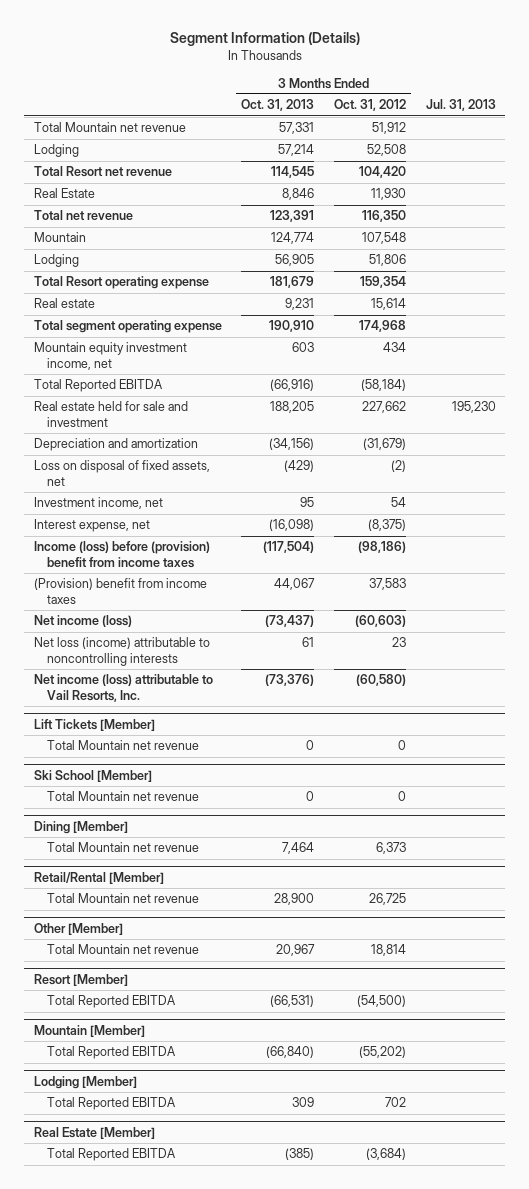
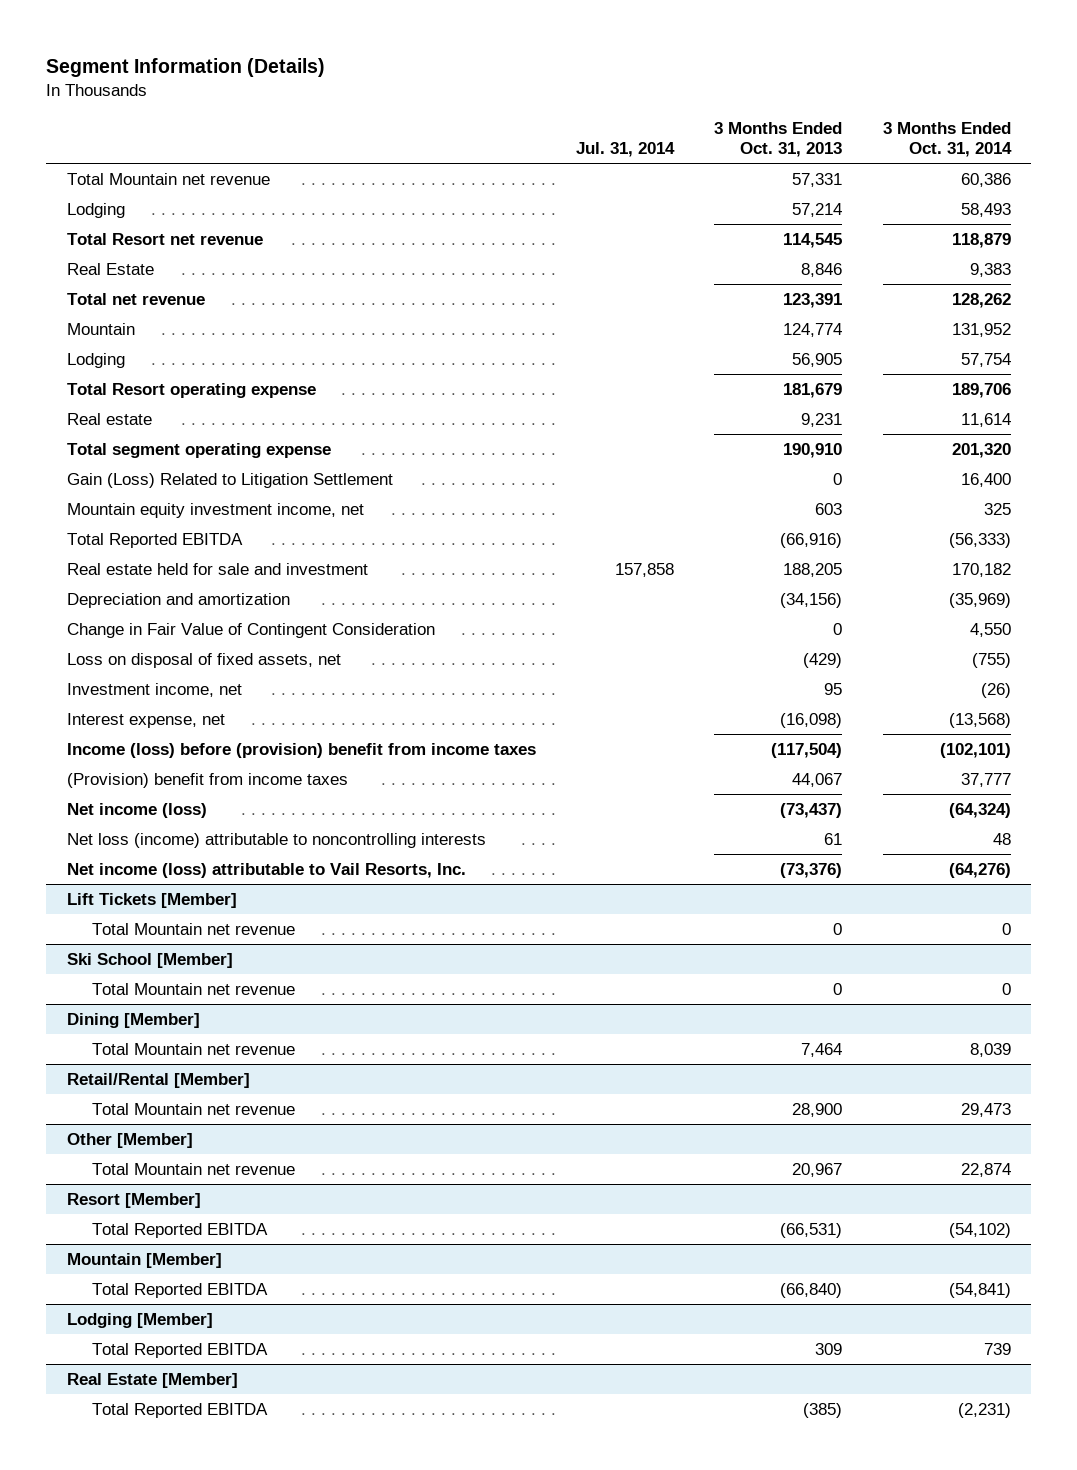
- | 3 Months Ended Oct. 31, 2013 | 3 Months Ended Oct. 31, 2012 | Jul. 31, 2013
+ | Jul. 31, 2014 | 3 Months Ended Oct. 31, 2013 | 3 Months Ended Oct. 31, 2014
+ Gain (Loss) Related to Litigation Settlement | | 0 | 16,400
+ Change in Fair Value of Contingent Consideration | | 0 | 4,550

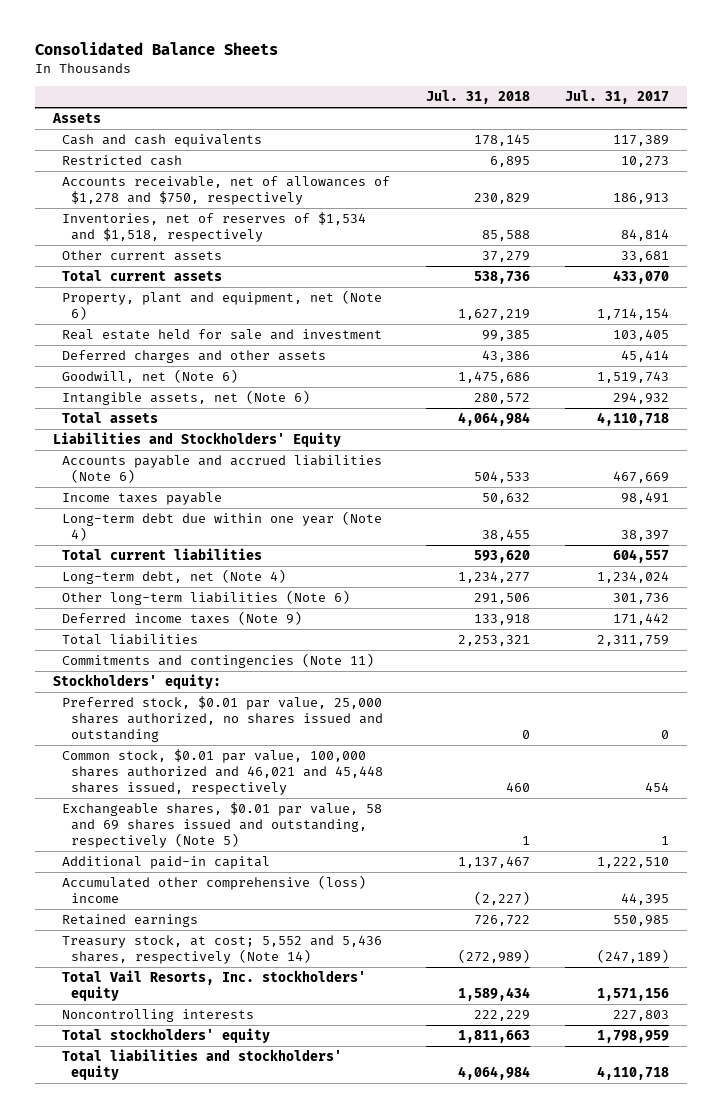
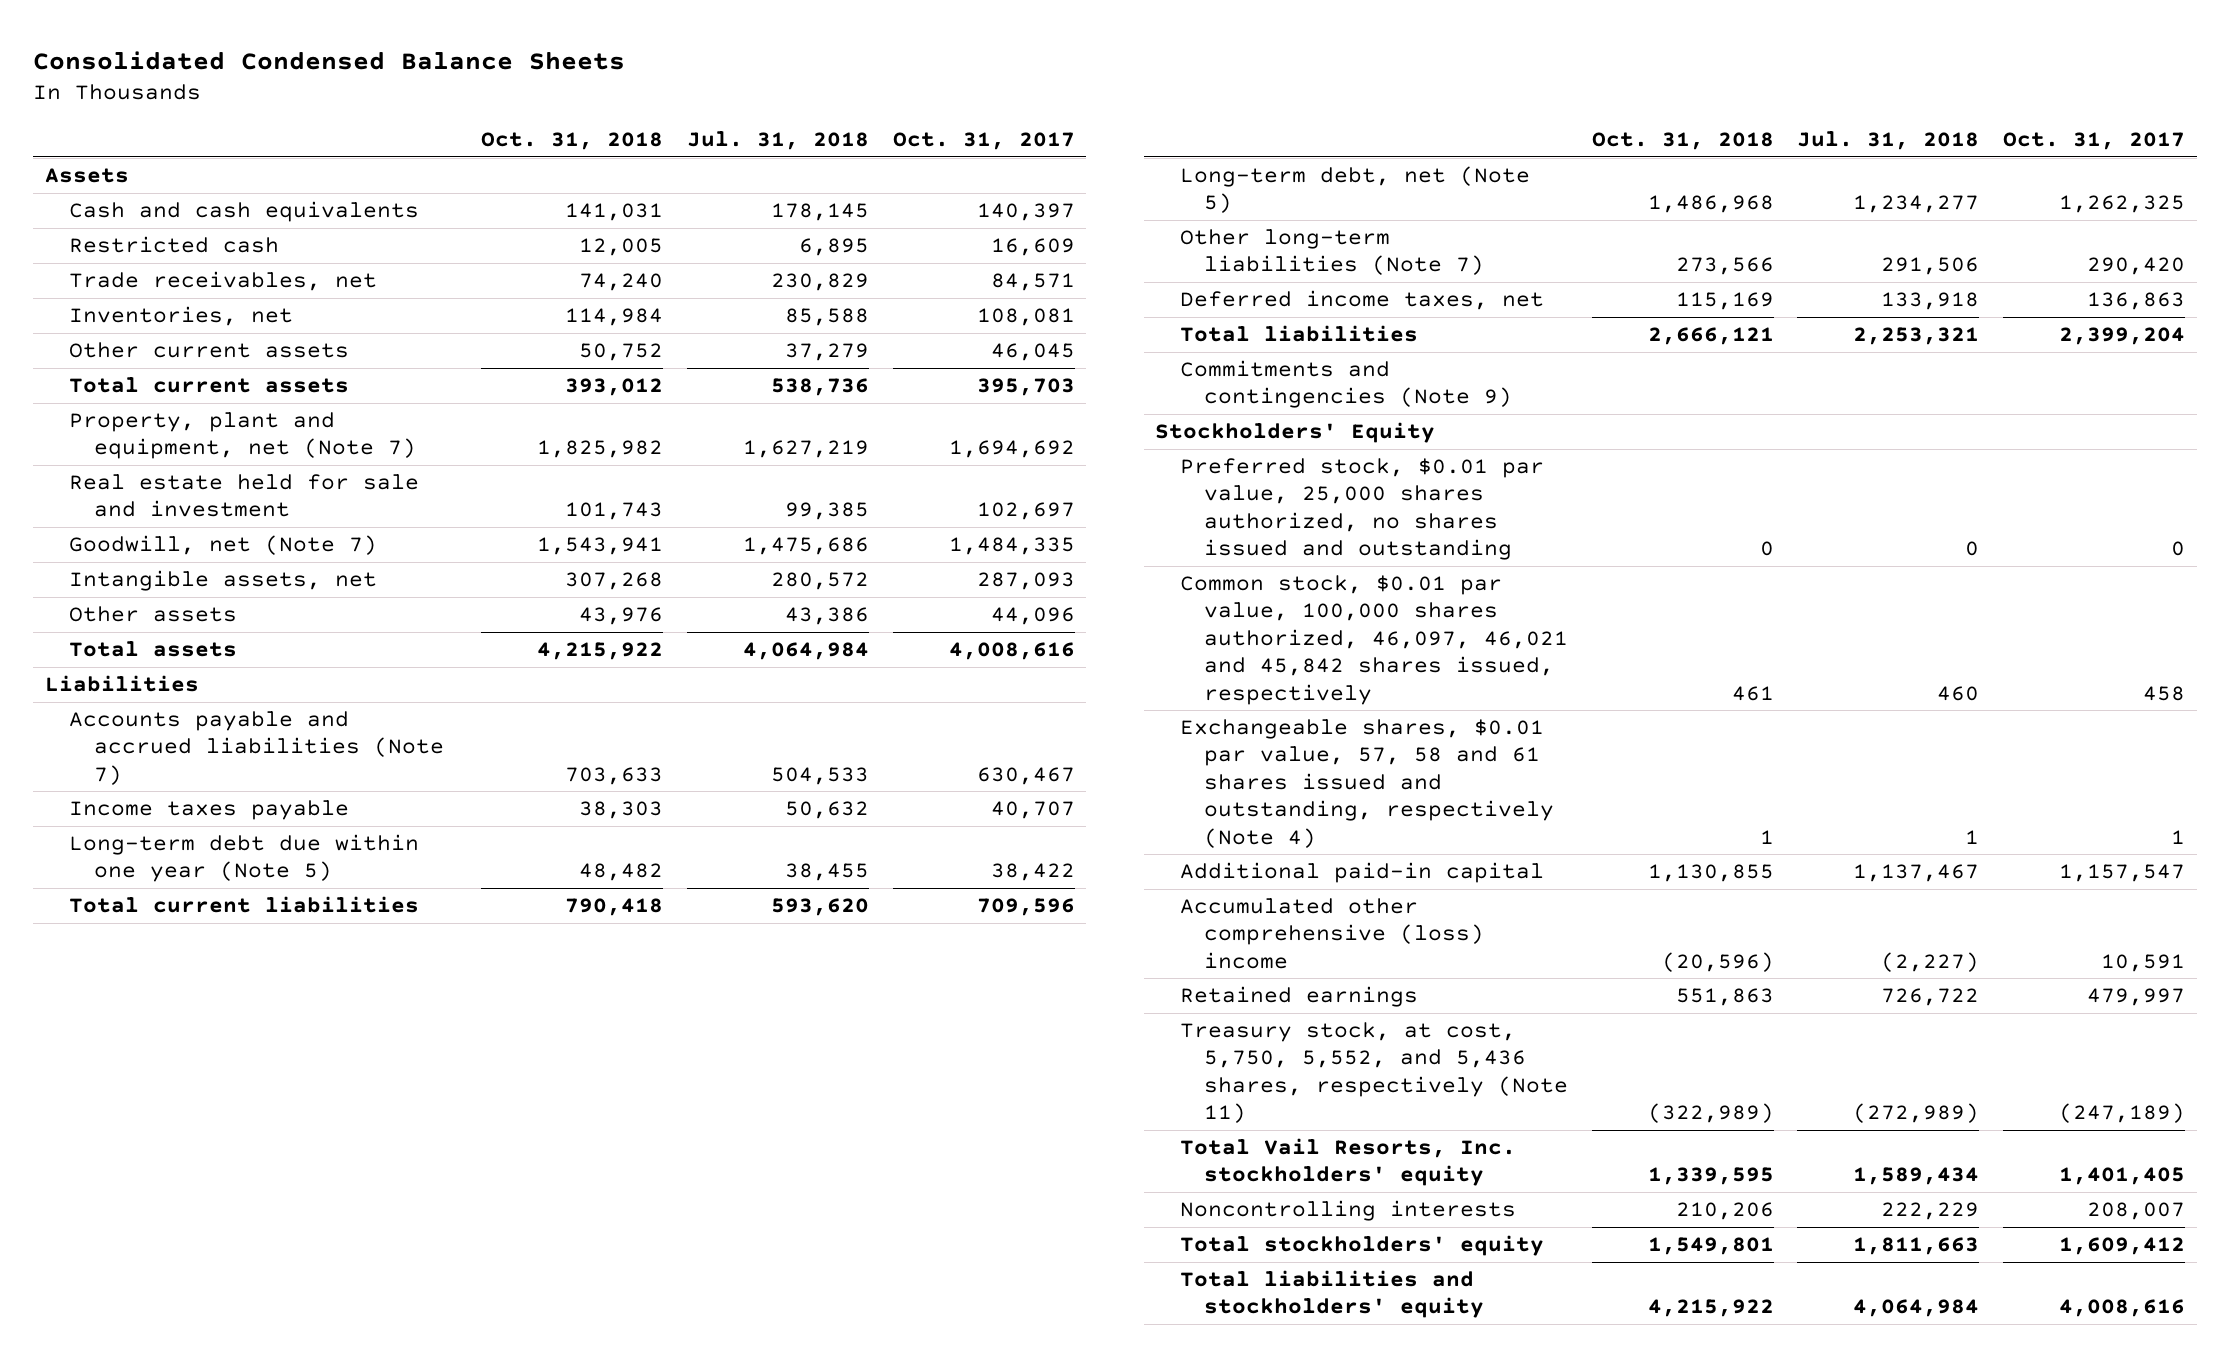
- Consolidated Balance Sheets
+ Consolidated Condensed Balance Sheets
- | Jul. 31, 2018 | Jul. 31, 2017
+ | Oct. 31, 2018 | Jul. 31, 2018 | Oct. 31, 2017
- Accounts receivable, net of allowances of $1,278 and $750, respectively | 230,829 | 186,913
- Inventories, net of reserves of $1,534 and $1,518, respectively | 85,588 | 84,814
+ Trade receivables, net | 74,240 | 230,829 | 84,571
+ Inventories, net | 114,984 | 85,588 | 108,081
- Property, plant and equipment, net (Note 6) | 1,627,219 | 1,714,154
+ Property, plant and equipment, net (Note 7) | 1,825,982 | 1,627,219 | 1,694,692
- Deferred charges and other assets | 43,386 | 45,414
- Goodwill, net (Note 6) | 1,475,686 | 1,519,743
- Intangible assets, net (Note 6) | 280,572 | 294,932
+ Goodwill, net (Note 7) | 1,543,941 | 1,475,686 | 1,484,335
+ Intangible assets, net | 307,268 | 280,572 | 287,093
+ Other assets | 43,976 | 43,386 | 44,096
- Liabilities and Stockholders' Equity
- Accounts payable and accrued liabilities (Note 6) | 504,533 | 467,669
+ Liabilities
+ Accounts payable and accrued liabilities (Note 7) | 703,633 | 504,533 | 630,467
- Long-term debt due within one year (Note 4) | 38,455 | 38,397
+ Long-term debt due within one year (Note 5) | 48,482 | 38,455 | 38,422
- Long-term debt, net (Note 4) | 1,234,277 | 1,234,024
- Other long-term liabilities (Note 6) | 291,506 | 301,736
- Deferred income taxes (Note 9) | 133,918 | 171,442
+ Long-term debt, net (Note 5) | 1,486,968 | 1,234,277 | 1,262,325
+ Other long-term liabilities (Note 7) | 273,566 | 291,506 | 290,420
+ Deferred income taxes, net | 115,169 | 133,918 | 136,863
- Commitments and contingencies (Note 11)
- Stockholders' equity:
+ Commitments and contingencies (Note 9)
+ Stockholders' Equity
- Common stock, $0.01 par value, 100,000 shares authorized and 46,021 and 45,448 shares issued, respectively | 460 | 454
- Exchangeable shares, $0.01 par value, 58 and 69 shares issued and outstanding, respectively (Note 5) | 1 | 1
+ Common stock, $0.01 par value, 100,000 shares authorized, 46,097, 46,021 and 45,842 shares issued, respectively | 461 | 460 | 458
+ Exchangeable shares, $0.01 par value, 57, 58 and 61 shares issued and outstanding, respectively (Note 4) | 1 | 1 | 1
- Treasury stock, at cost; 5,552 and 5,436 shares, respectively (Note 14) | (272,989) | (247,189)
+ Treasury stock, at cost, 5,750, 5,552, and 5,436 shares, respectively (Note 11) | (322,989) | (272,989) | (247,189)

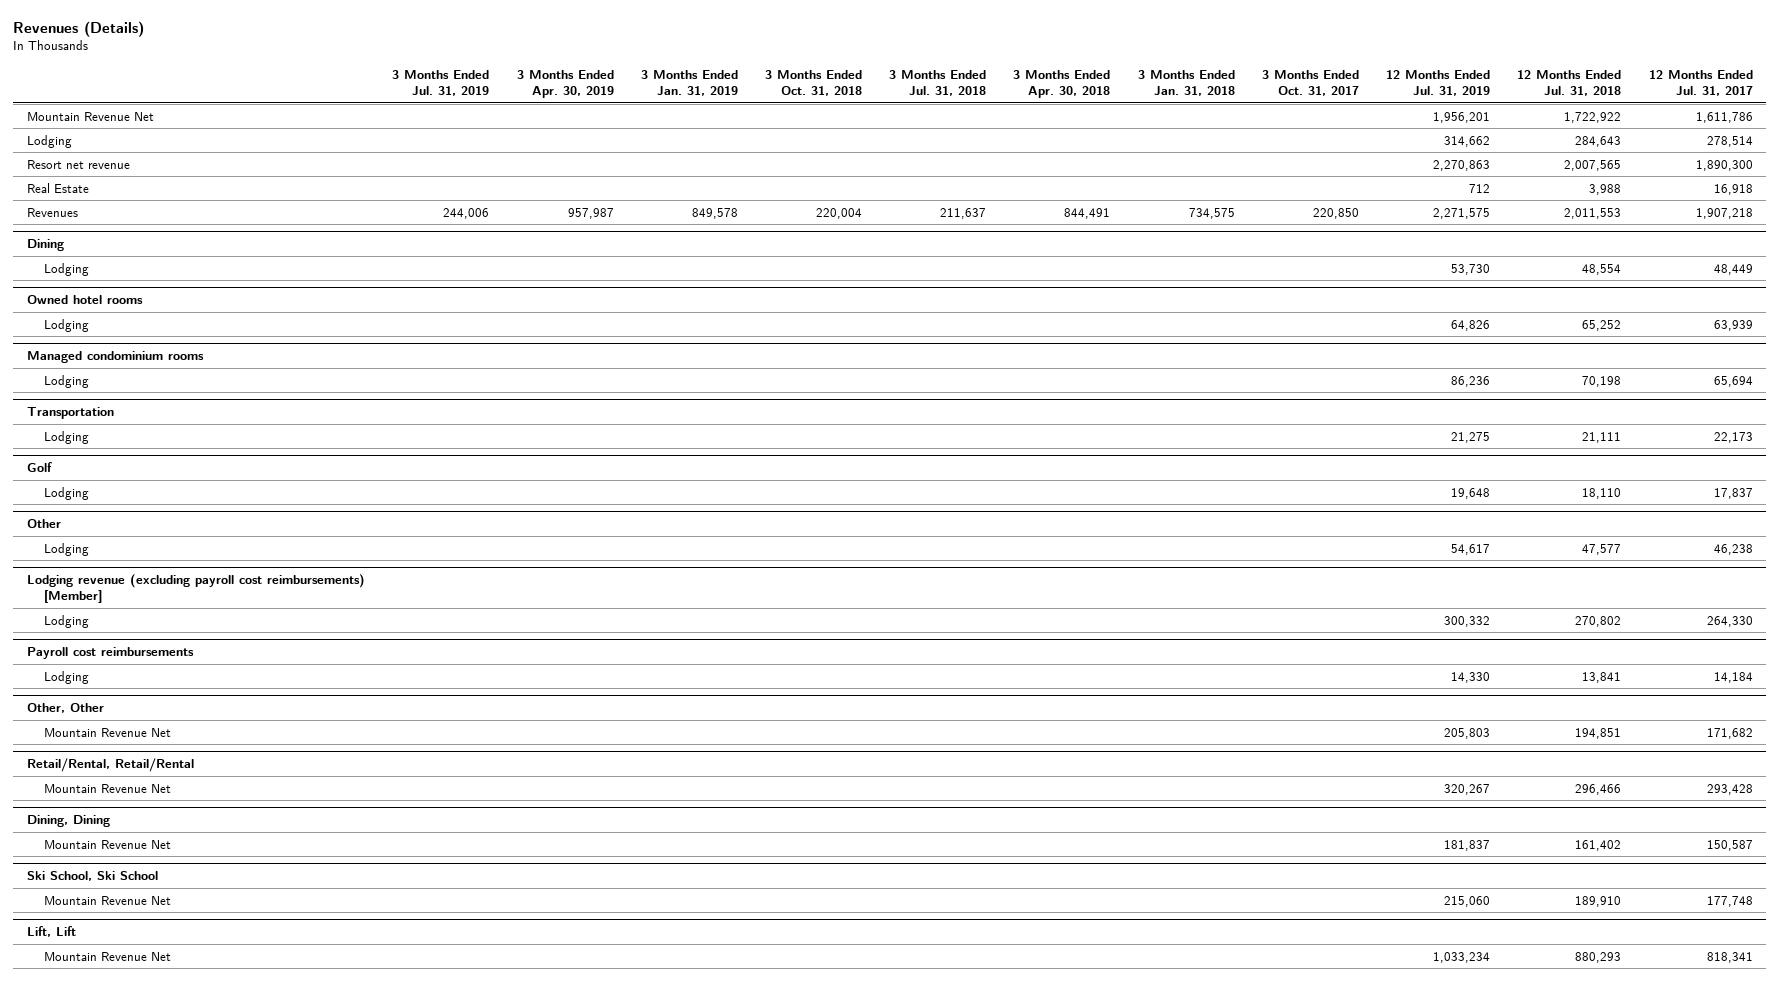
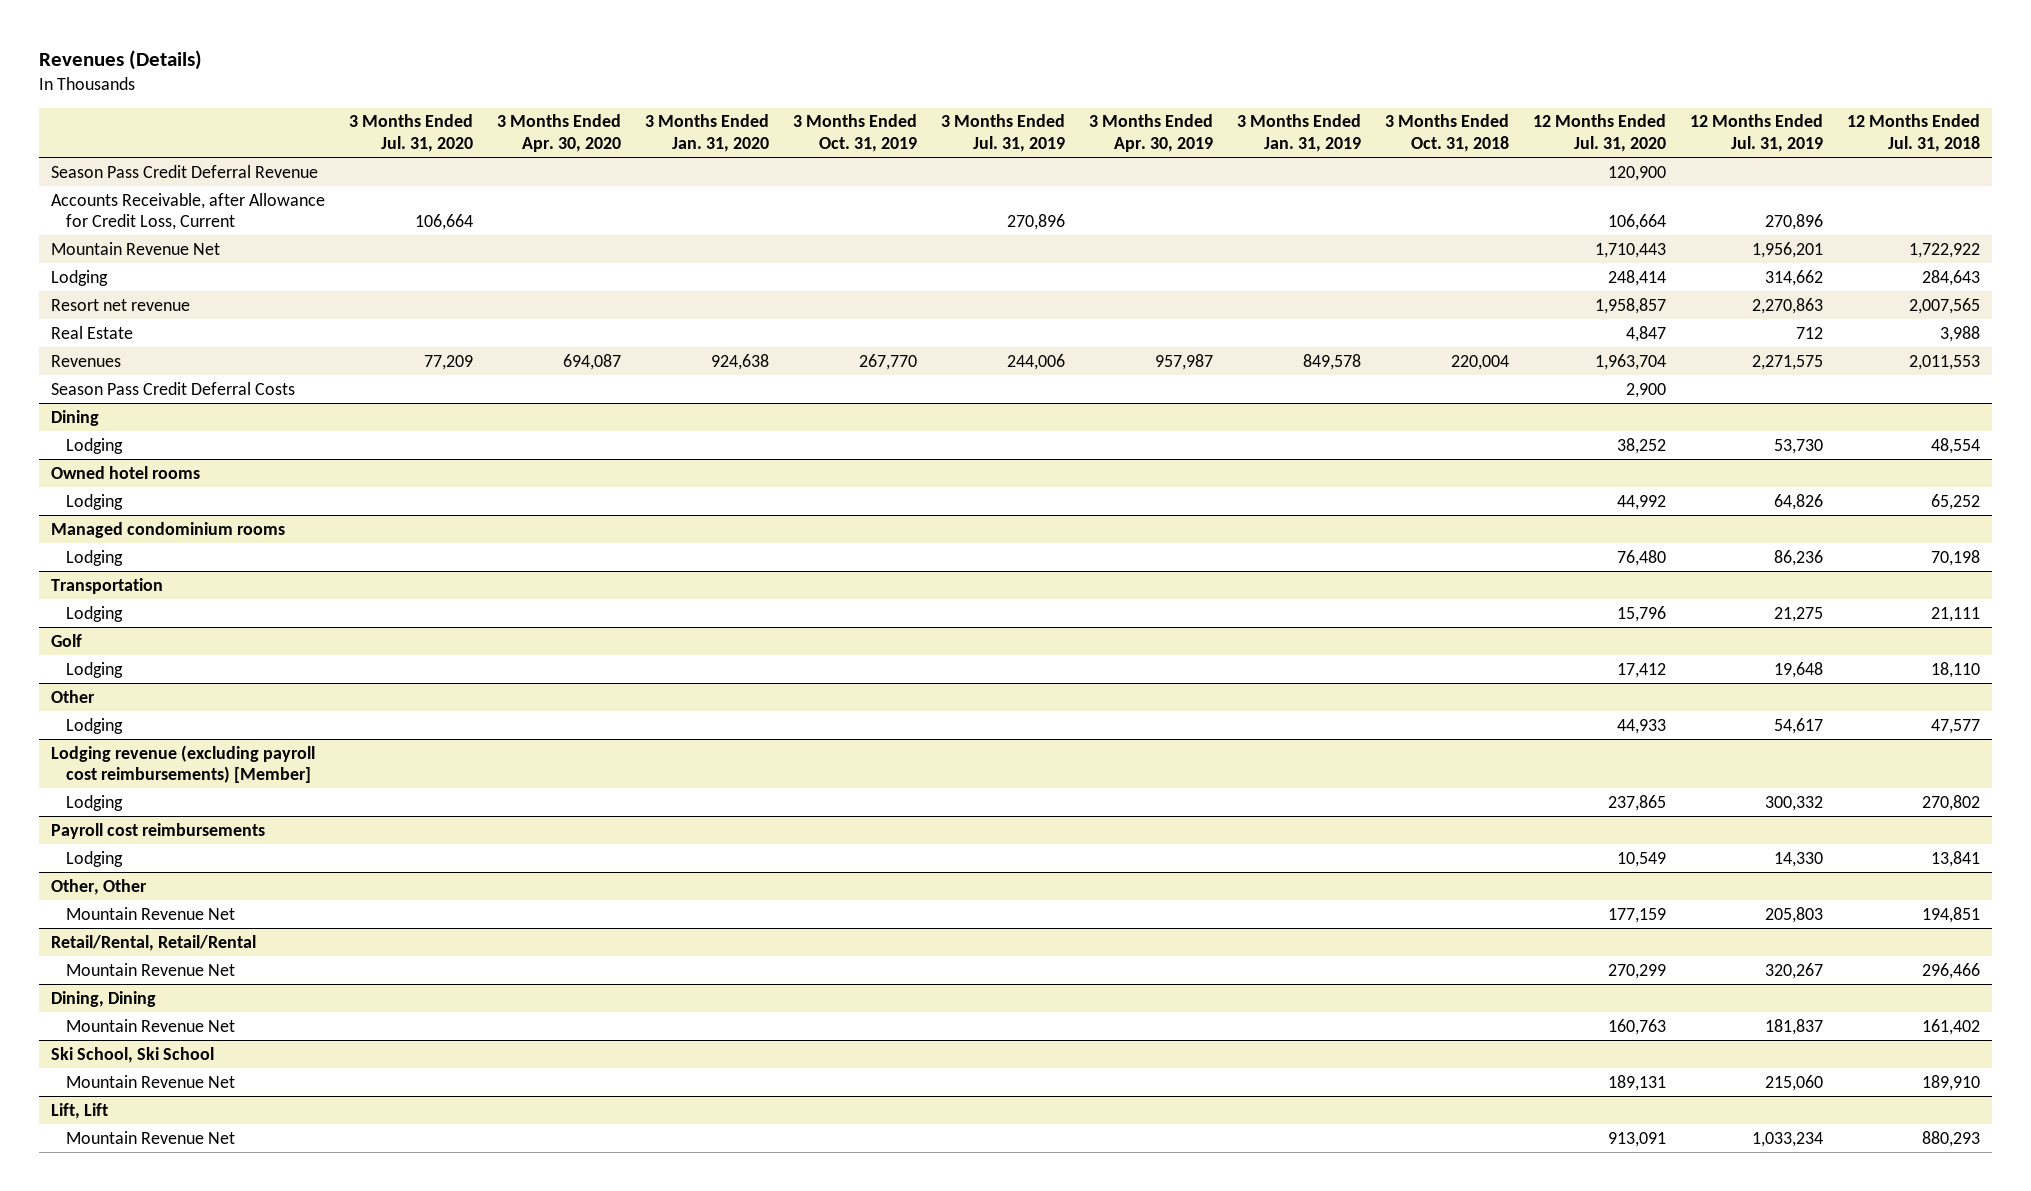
- | 3 Months Ended Jul. 31, 2019 | 3 Months Ended Apr. 30, 2019 | 3 Months Ended Jan. 31, 2019 | 3 Months Ended Oct. 31, 2018 | 3 Months Ended Jul. 31, 2018 | 3 Months Ended Apr. 30, 2018 | 3 Months Ended Jan. 31, 2018 | 3 Months Ended Oct. 31, 2017 | 12 Months Ended Jul. 31, 2019 | 12 Months Ended Jul. 31, 2018 | 12 Months Ended Jul. 31, 2017
+ | 3 Months Ended Jul. 31, 2020 | 3 Months Ended Apr. 30, 2020 | 3 Months Ended Jan. 31, 2020 | 3 Months Ended Oct. 31, 2019 | 3 Months Ended Jul. 31, 2019 | 3 Months Ended Apr. 30, 2019 | 3 Months Ended Jan. 31, 2019 | 3 Months Ended Oct. 31, 2018 | 12 Months Ended Jul. 31, 2020 | 12 Months Ended Jul. 31, 2019 | 12 Months Ended Jul. 31, 2018
+ Season Pass Credit Deferral Revenue | | | | | | | | | 120,900 | |
+ Accounts Receivable, after Allowance for Credit Loss, Current | 106,664 | | | | 270,896 | | | | 106,664 | 270,896 |
+ Season Pass Credit Deferral Costs | | | | | | | | | 2,900 | |

